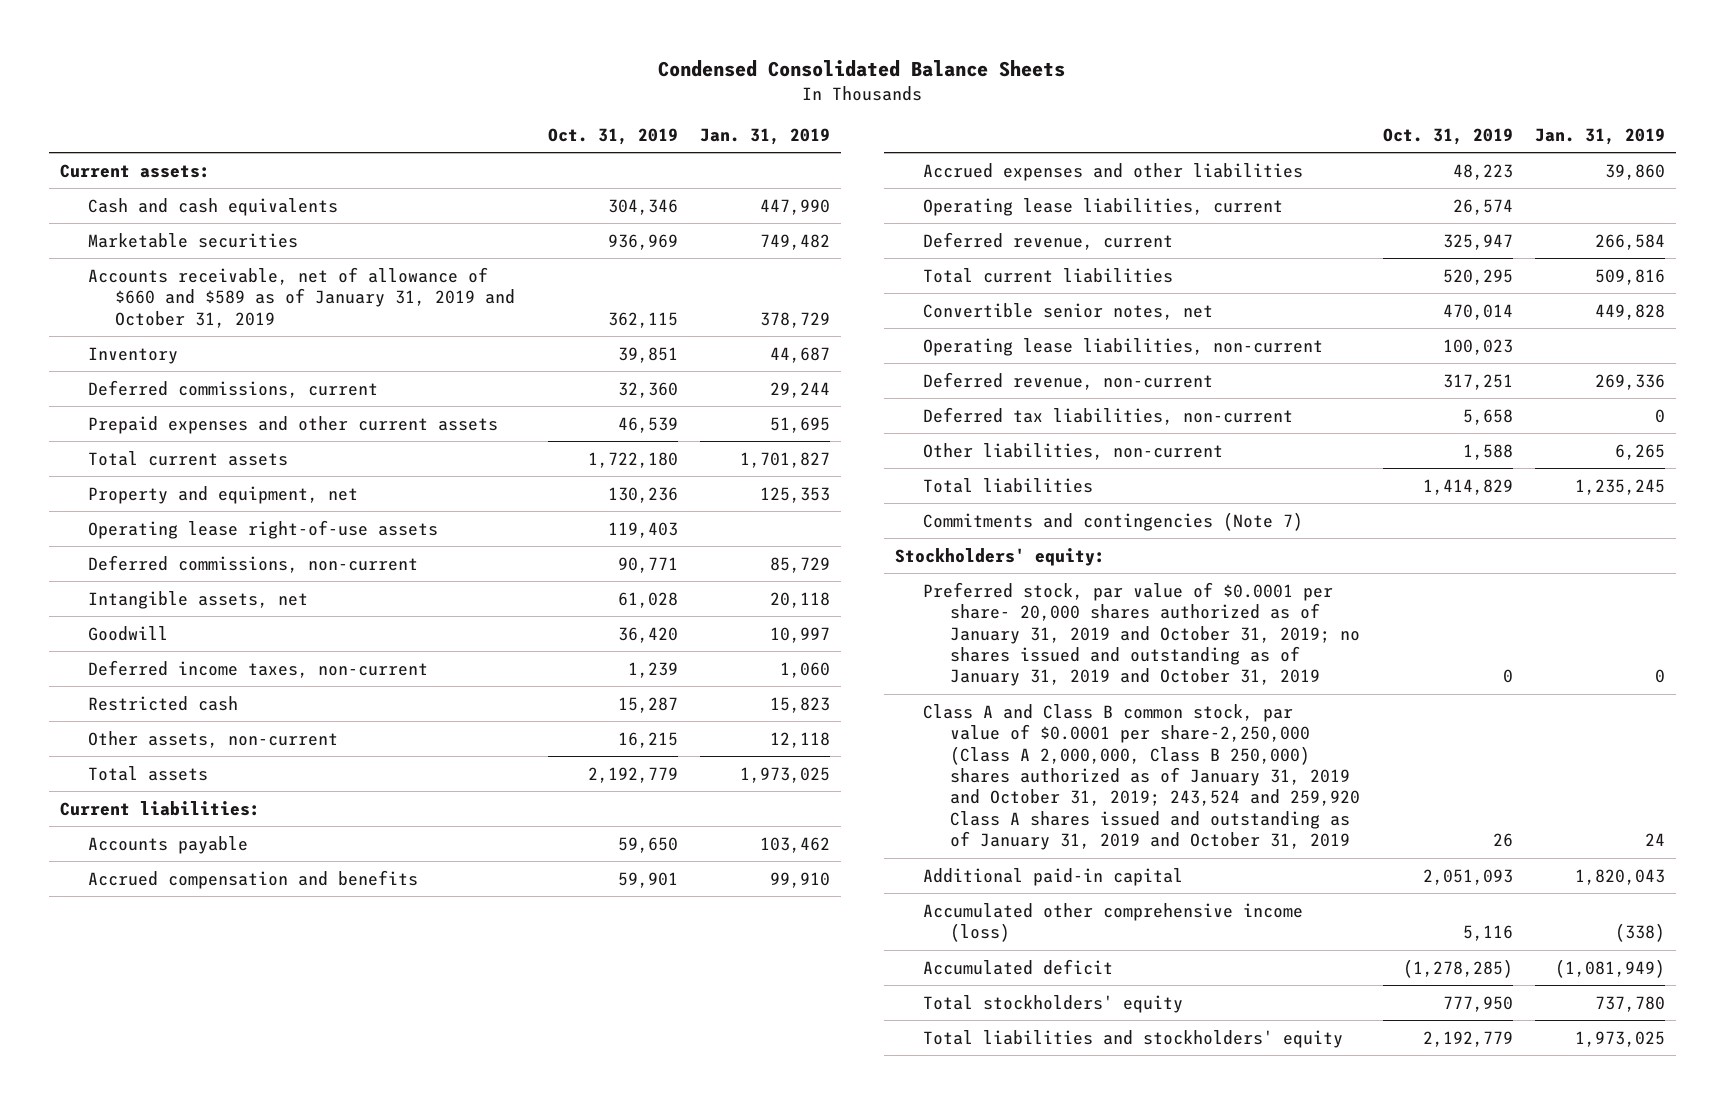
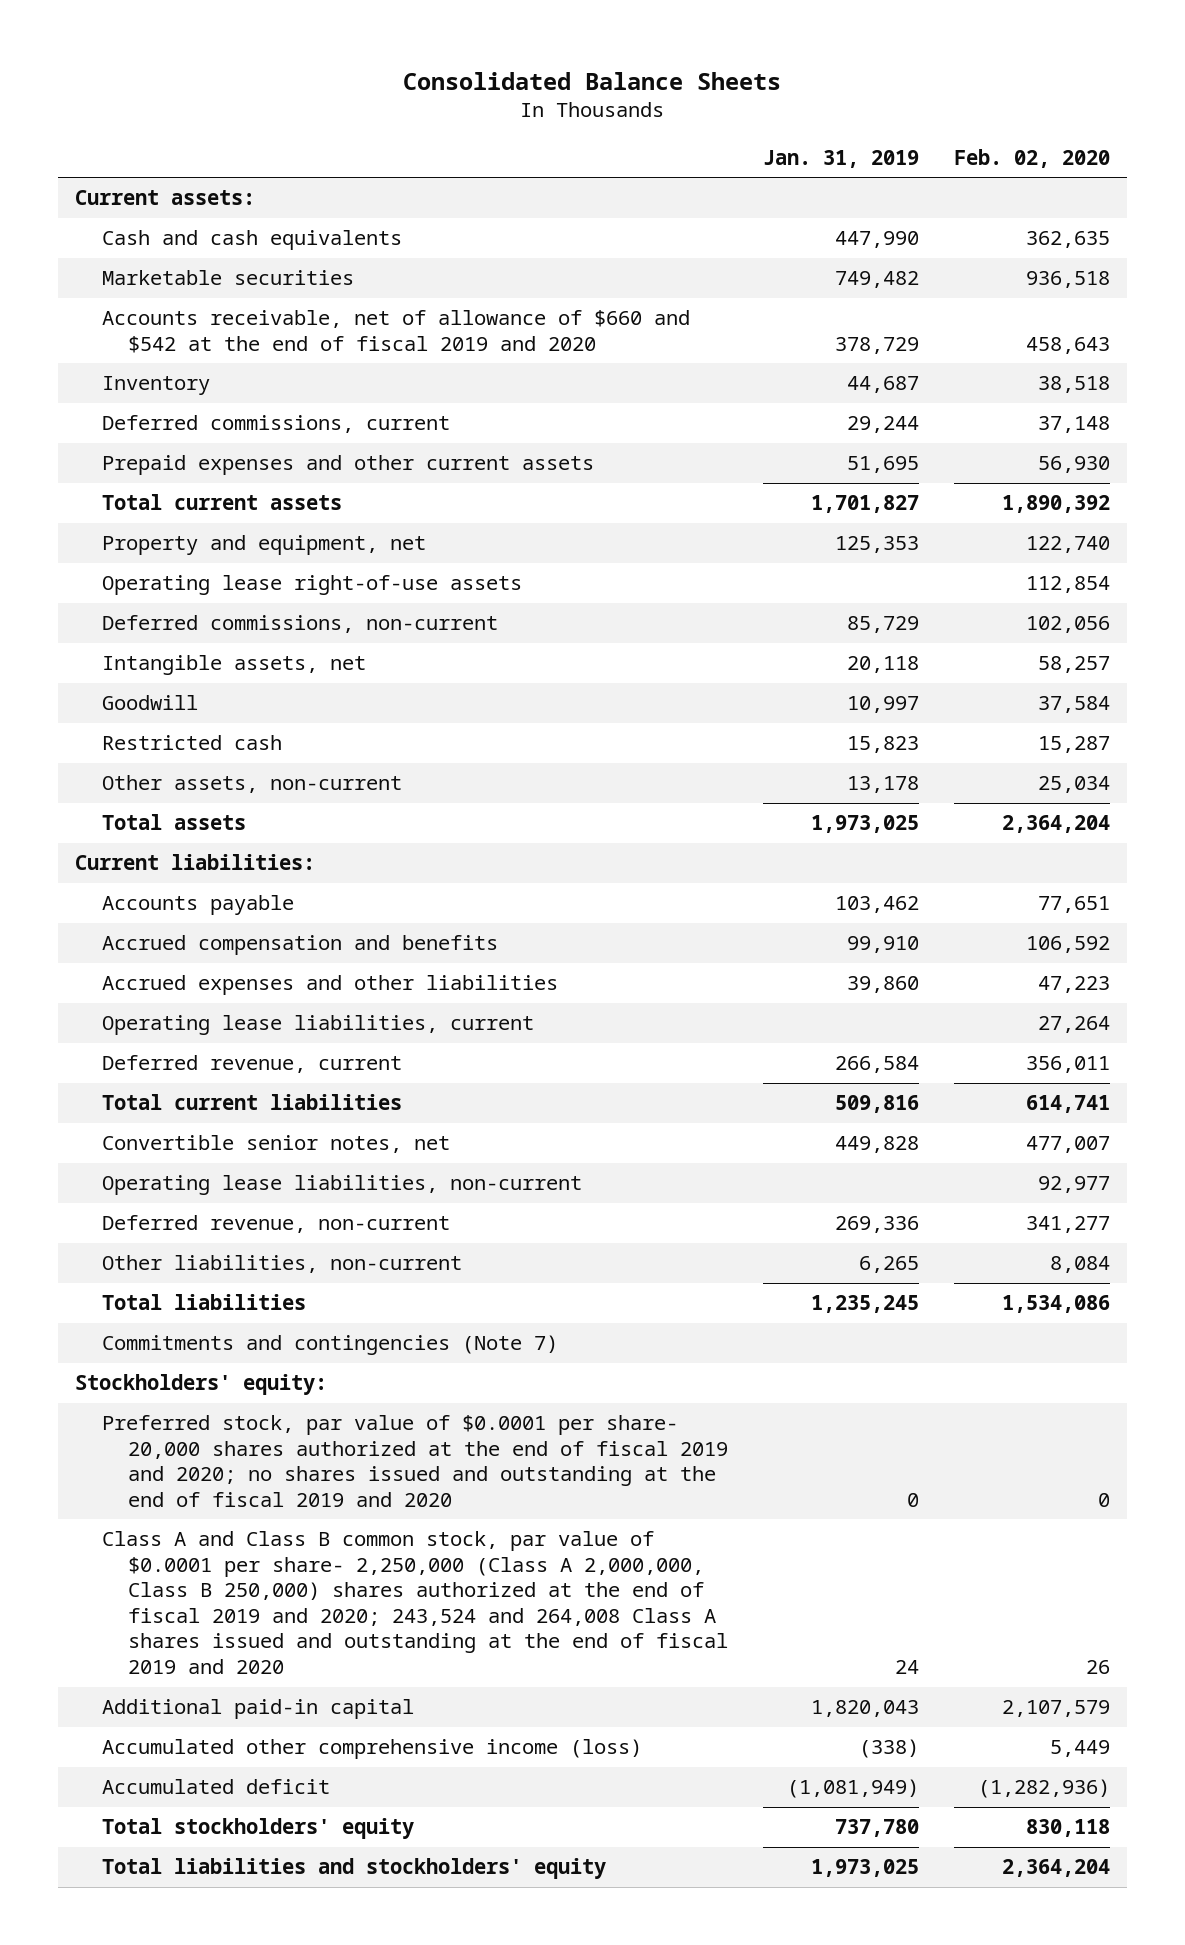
- Condensed Consolidated Balance Sheets
+ Consolidated Balance Sheets
- | Oct. 31, 2019 | Jan. 31, 2019
+ | Jan. 31, 2019 | Feb. 02, 2020
- Accounts receivable, net of allowance of $660 and $589 as of January 31, 2019 and October 31, 2019 | 362,115 | 378,729
+ Accounts receivable, net of allowance of $660 and $542 at the end of fiscal 2019 and 2020 | 378,729 | 458,643
- Deferred income taxes, non-current | 1,239 | 1,060
- Other assets, non-current | 16,215 | 12,118
+ Other assets, non-current | 13,178 | 25,034
- Deferred tax liabilities, non-current | 5,658 | 0
- Preferred stock, par value of $0.0001 per share- 20,000 shares authorized as of January 31, 2019 and October 31, 2019; no shares issued and outstanding as of January 31, 2019 and October 31, 2019 | 0 | 0
- Class A and Class B common stock, par value of $0.0001 per share-2,250,000 (Class A 2,000,000, Class B 250,000) shares authorized as of January 31, 2019 and October 31, 2019; 243,524 and 259,920 Class A shares issued and outstanding as of January 31, 2019 and October 31, 2019 | 26 | 24
+ Preferred stock, par value of $0.0001 per share- 20,000 shares authorized at the end of fiscal 2019 and 2020; no shares issued and outstanding at the end of fiscal 2019 and 2020 | 0 | 0
+ Class A and Class B common stock, par value of $0.0001 per share- 2,250,000 (Class A 2,000,000, Class B 250,000) shares authorized at the end of fiscal 2019 and 2020; 243,524 and 264,008 Class A shares issued and outstanding at the end of fiscal 2019 and 2020 | 24 | 26

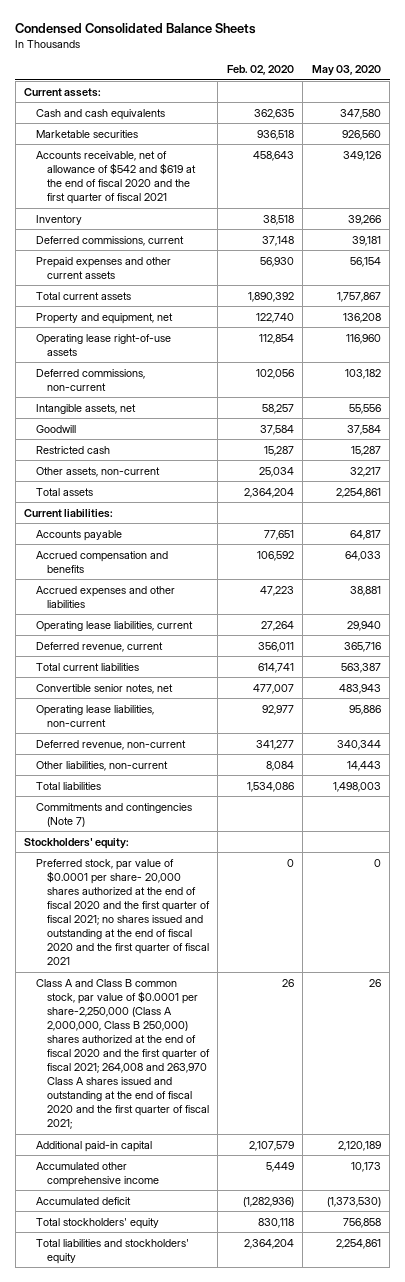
- Consolidated Balance Sheets
+ Condensed Consolidated Balance Sheets
- | Jan. 31, 2019 | Feb. 02, 2020
+ | Feb. 02, 2020 | May 03, 2020
- Accounts receivable, net of allowance of $660 and $542 at the end of fiscal 2019 and 2020 | 378,729 | 458,643
+ Accounts receivable, net of allowance of $542 and $619 at the end of fiscal 2020 and the first quarter of fiscal 2021 | 458,643 | 349,126
- Preferred stock, par value of $0.0001 per share- 20,000 shares authorized at the end of fiscal 2019 and 2020; no shares issued and outstanding at the end of fiscal 2019 and 2020 | 0 | 0
- Class A and Class B common stock, par value of $0.0001 per share- 2,250,000 (Class A 2,000,000, Class B 250,000) shares authorized at the end of fiscal 2019 and 2020; 243,524 and 264,008 Class A shares issued and outstanding at the end of fiscal 2019 and 2020 | 24 | 26
+ Preferred stock, par value of $0.0001 per share- 20,000 shares authorized at the end of fiscal 2020 and the first quarter of fiscal 2021; no shares issued and outstanding at the end of fiscal 2020 and the first quarter of fiscal 2021 | 0 | 0
+ Class A and Class B common stock, par value of $0.0001 per share-2,250,000 (Class A 2,000,000, Class B 250,000) shares authorized at the end of fiscal 2020 and the first quarter of fiscal 2021; 264,008 and 263,970 Class A shares issued and outstanding at the end of fiscal 2020 and the first quarter of fiscal 2021; | 26 | 26
- Accumulated other comprehensive income (loss) | (338) | 5,449
+ Accumulated other comprehensive income | 5,449 | 10,173

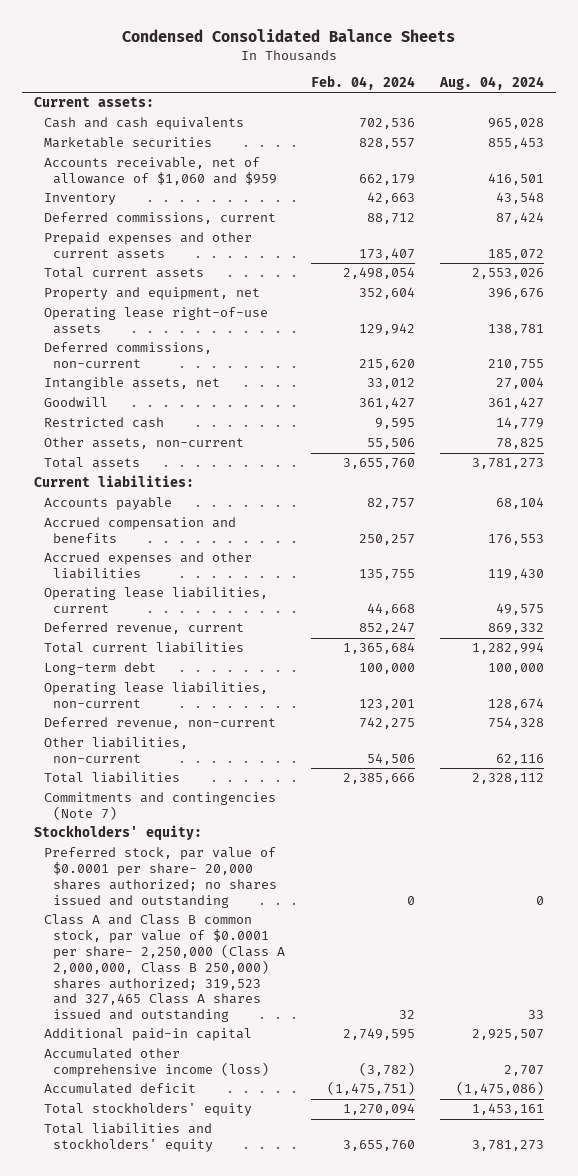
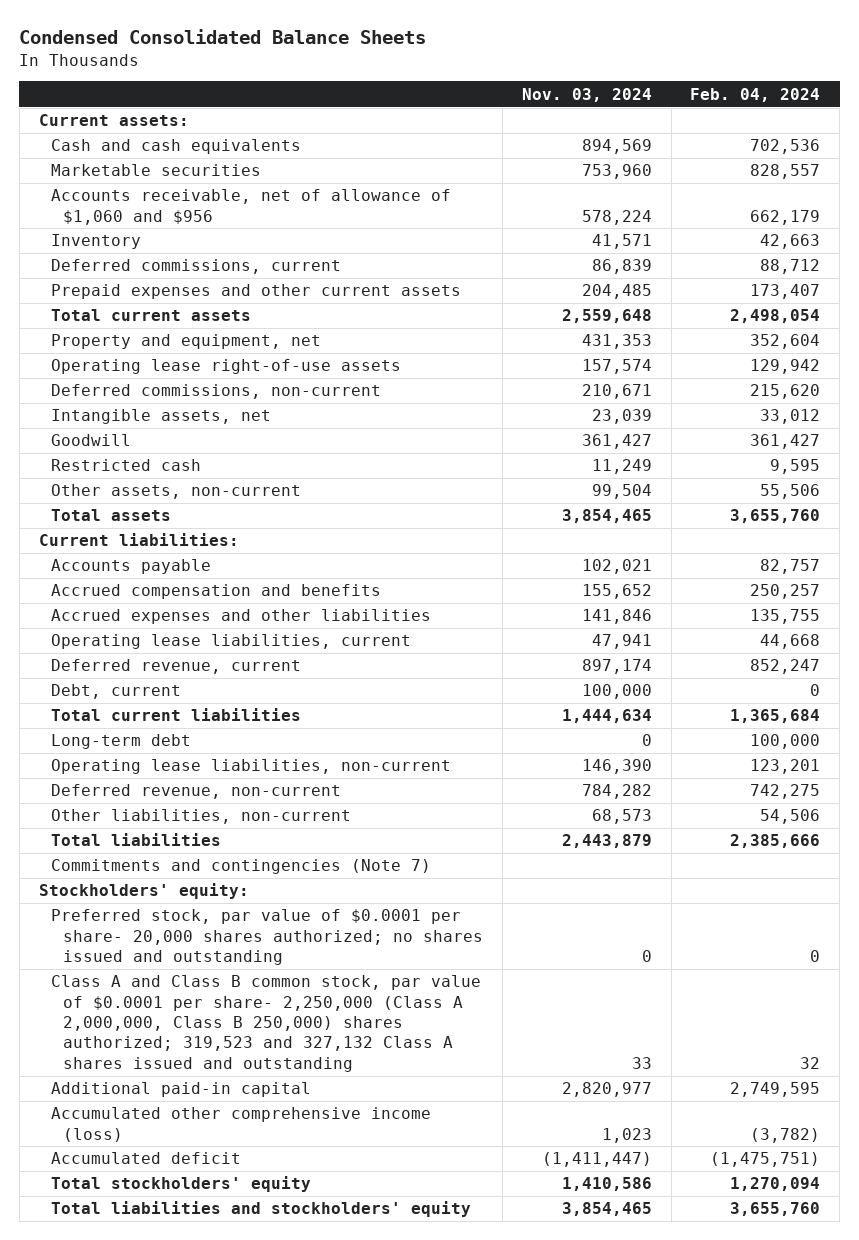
- | Feb. 04, 2024 | Aug. 04, 2024
+ | Nov. 03, 2024 | Feb. 04, 2024
- Accounts receivable, net of allowance of $1,060 and $959 | 662,179 | 416,501
+ Accounts receivable, net of allowance of $1,060 and $956 | 578,224 | 662,179
+ Debt, current | 100,000 | 0
- Class A and Class B common stock, par value of $0.0001 per share- 2,250,000 (Class A 2,000,000, Class B 250,000) shares authorized; 319,523 and 327,465 Class A shares issued and outstanding | 32 | 33
+ Class A and Class B common stock, par value of $0.0001 per share- 2,250,000 (Class A 2,000,000, Class B 250,000) shares authorized; 319,523 and 327,132 Class A shares issued and outstanding | 33 | 32

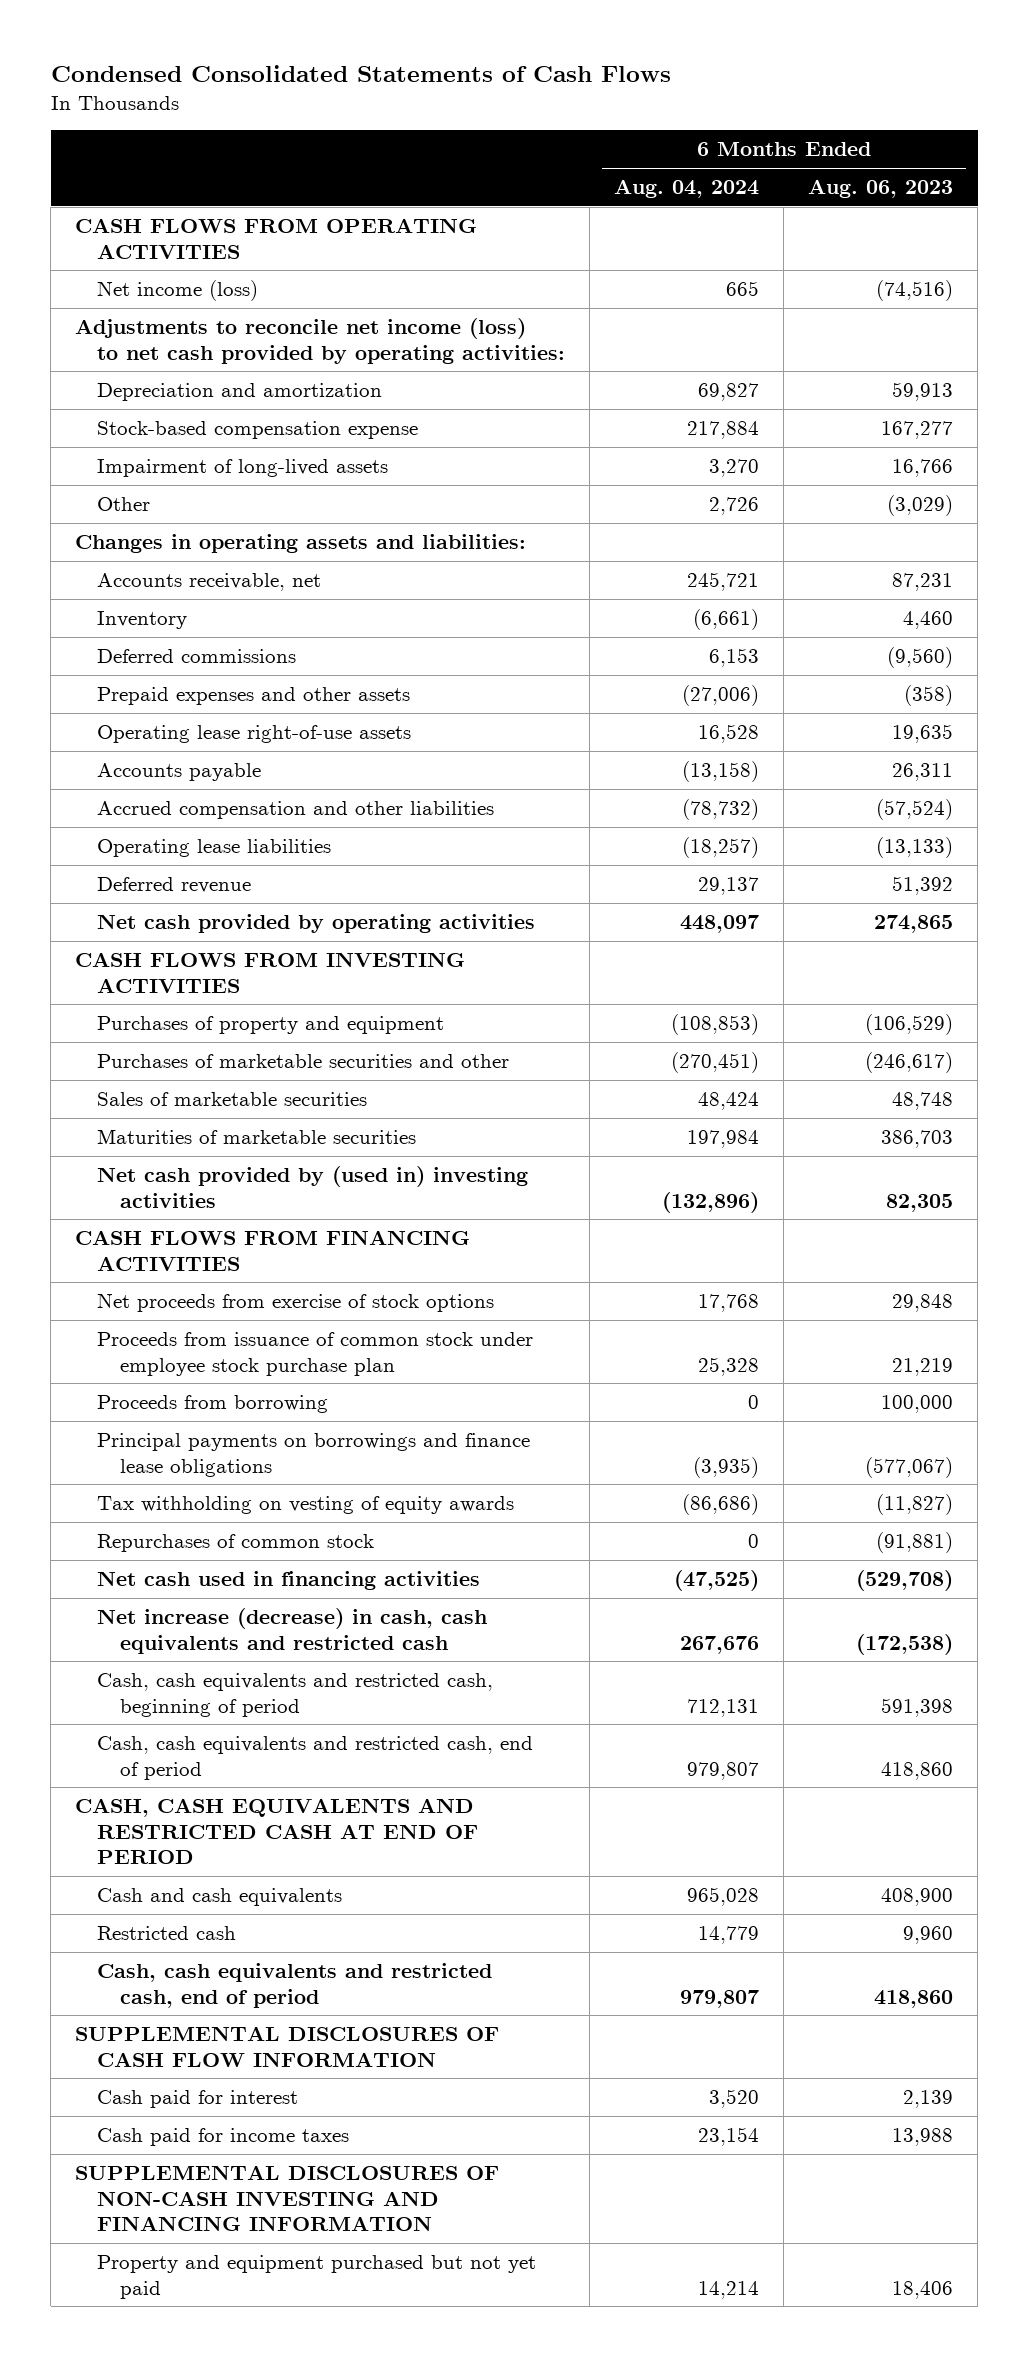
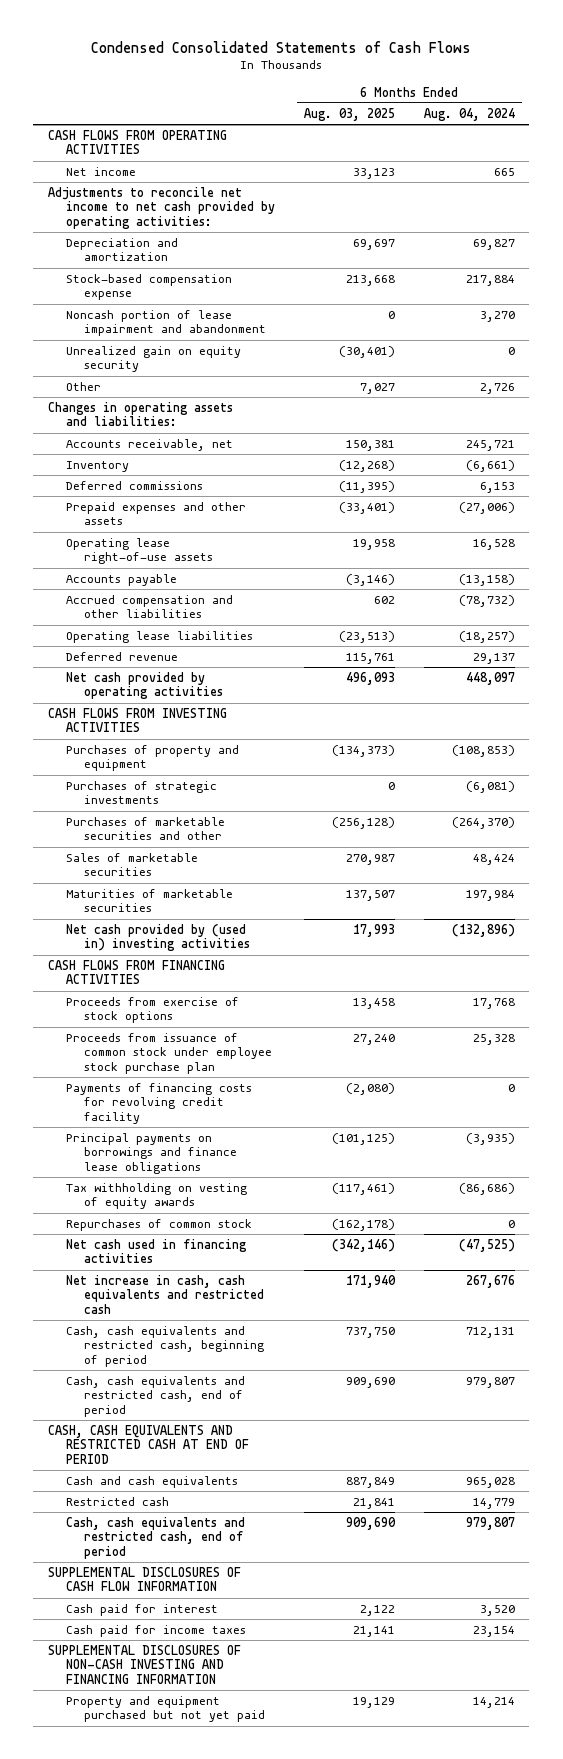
- | 6 Months Ended Aug. 04, 2024 | 6 Months Ended Aug. 06, 2023
+ | 6 Months Ended Aug. 03, 2025 | 6 Months Ended Aug. 04, 2024
- Net income (loss) | 665 | (74,516)
- Adjustments to reconcile net income (loss) to net cash provided by operating activities:
+ Net income | 33,123 | 665
+ Adjustments to reconcile net income to net cash provided by operating activities:
- Impairment of long-lived assets | 3,270 | 16,766
+ Noncash portion of lease impairment and abandonment | 0 | 3,270
+ Unrealized gain on equity security | (30,401) | 0
- Purchases of marketable securities and other | (270,451) | (246,617)
+ Purchases of strategic investments | 0 | (6,081)
+ Purchases of marketable securities and other | (256,128) | (264,370)
- Net proceeds from exercise of stock options | 17,768 | 29,848
+ Proceeds from exercise of stock options | 13,458 | 17,768
- Proceeds from borrowing | 0 | 100,000
+ Payments of financing costs for revolving credit facility | (2,080) | 0
- Net increase (decrease) in cash, cash equivalents and restricted cash | 267,676 | (172,538)
+ Net increase in cash, cash equivalents and restricted cash | 171,940 | 267,676

